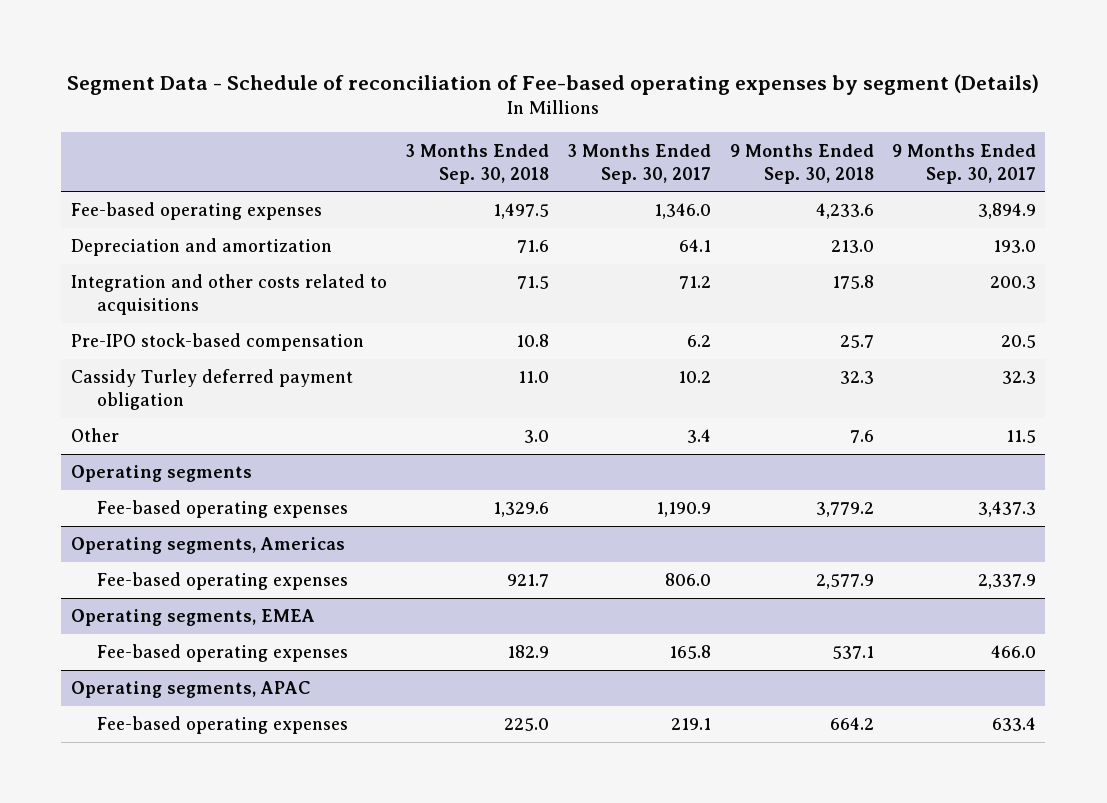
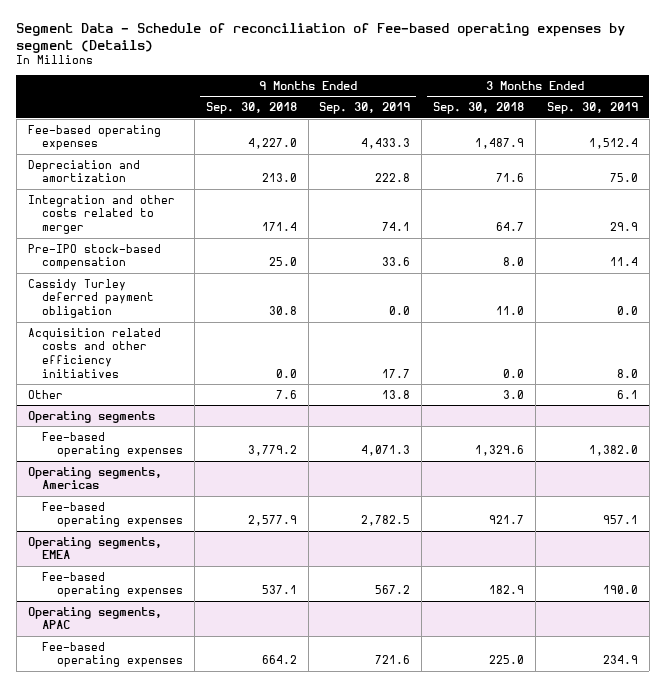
- | 3 Months Ended Sep. 30, 2018 | 3 Months Ended Sep. 30, 2017 | 9 Months Ended Sep. 30, 2018 | 9 Months Ended Sep. 30, 2017
+ | 9 Months Ended Sep. 30, 2018 | 9 Months Ended Sep. 30, 2019 | 3 Months Ended Sep. 30, 2018 | 3 Months Ended Sep. 30, 2019
- Fee-based operating expenses | 1,497.5 | 1,346.0 | 4,233.6 | 3,894.9
+ Fee-based operating expenses | 4,227.0 | 4,433.3 | 1,487.9 | 1,512.4
- Integration and other costs related to acquisitions | 71.5 | 71.2 | 175.8 | 200.3
- Pre-IPO stock-based compensation | 10.8 | 6.2 | 25.7 | 20.5
- Cassidy Turley deferred payment obligation | 11.0 | 10.2 | 32.3 | 32.3
+ Integration and other costs related to merger | 171.4 | 74.1 | 64.7 | 29.9
+ Pre-IPO stock-based compensation | 25.0 | 33.6 | 8.0 | 11.4
+ Cassidy Turley deferred payment obligation | 30.8 | 0.0 | 11.0 | 0.0
+ Acquisition related costs and other efficiency initiatives | 0.0 | 17.7 | 0.0 | 8.0

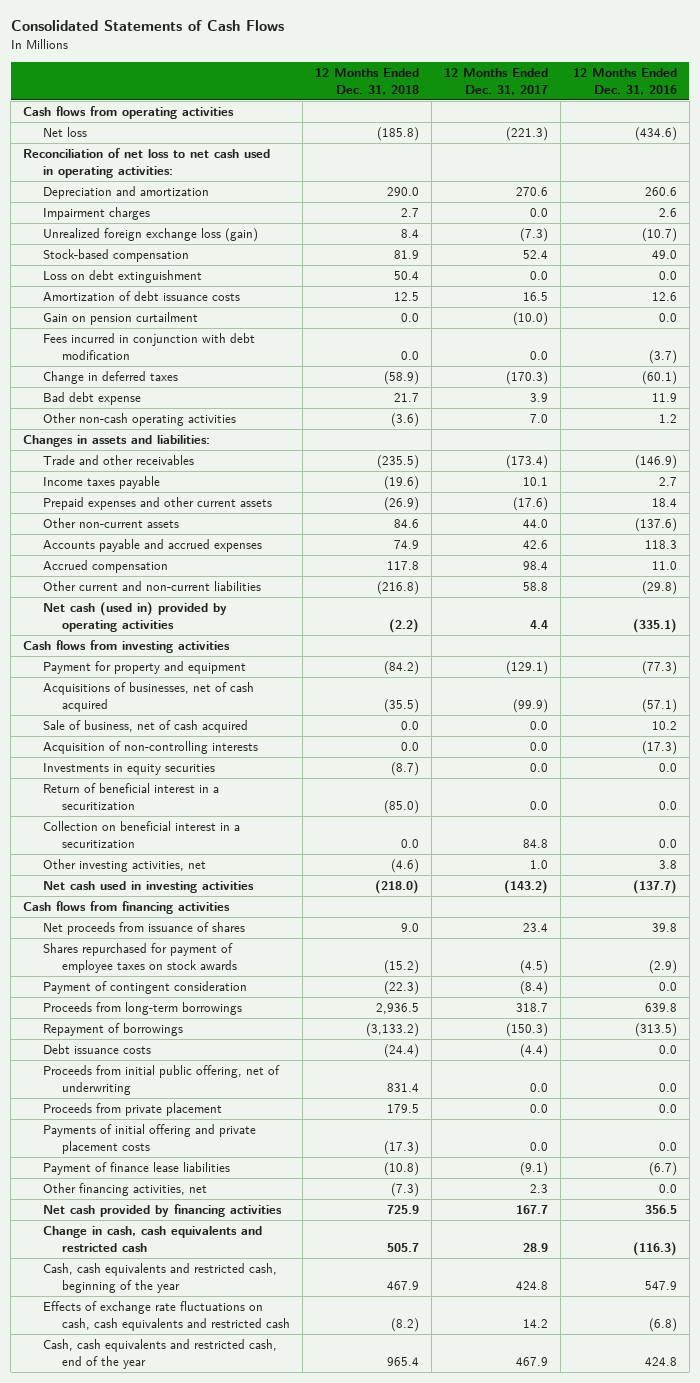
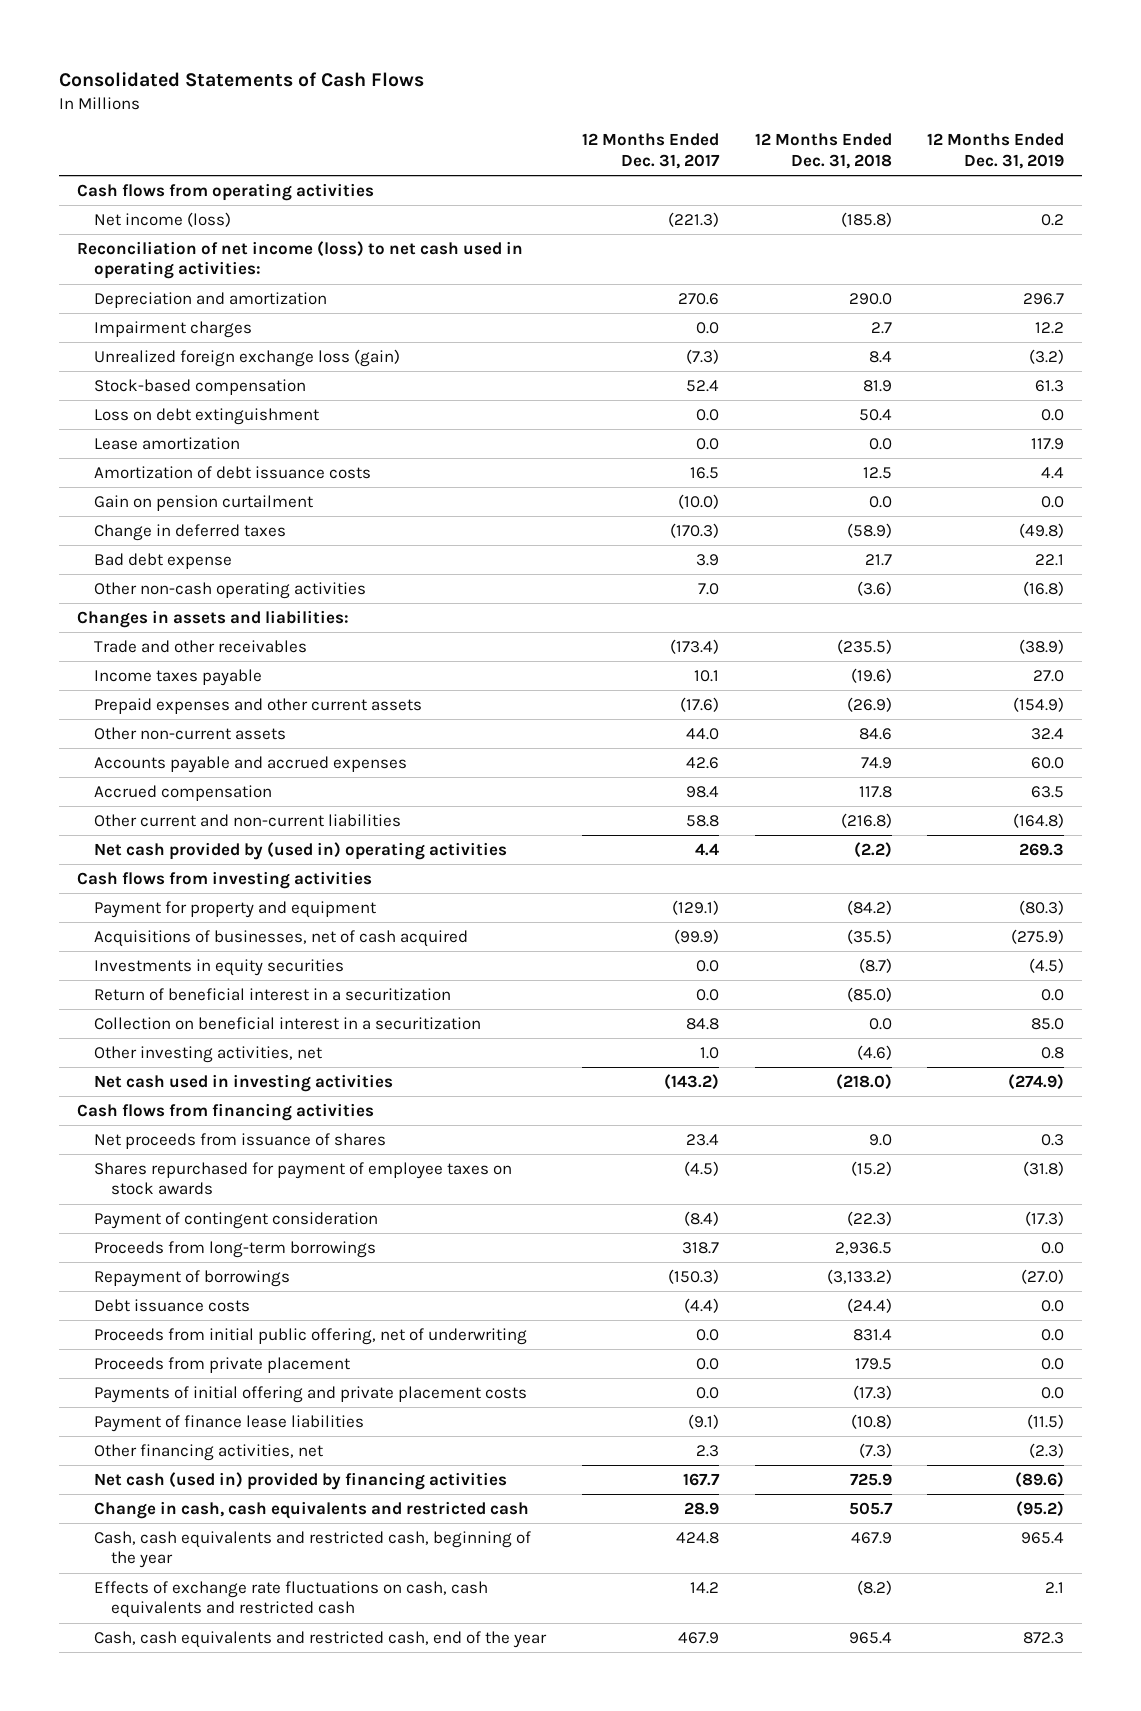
- | 12 Months Ended Dec. 31, 2018 | 12 Months Ended Dec. 31, 2017 | 12 Months Ended Dec. 31, 2016
+ | 12 Months Ended Dec. 31, 2017 | 12 Months Ended Dec. 31, 2018 | 12 Months Ended Dec. 31, 2019
- Net loss | (185.8) | (221.3) | (434.6)
- Reconciliation of net loss to net cash used in operating activities:
+ Net income (loss) | (221.3) | (185.8) | 0.2
+ Reconciliation of net income (loss) to net cash used in operating activities:
+ Lease amortization | 0.0 | 0.0 | 117.9
- Fees incurred in conjunction with debt modification | 0.0 | 0.0 | (3.7)
- Net cash (used in) provided by operating activities | (2.2) | 4.4 | (335.1)
+ Net cash provided by (used in) operating activities | 4.4 | (2.2) | 269.3
- Sale of business, net of cash acquired | 0.0 | 0.0 | 10.2
- Acquisition of non-controlling interests | 0.0 | 0.0 | (17.3)
- Net cash provided by financing activities | 725.9 | 167.7 | 356.5
+ Net cash (used in) provided by financing activities | 167.7 | 725.9 | (89.6)

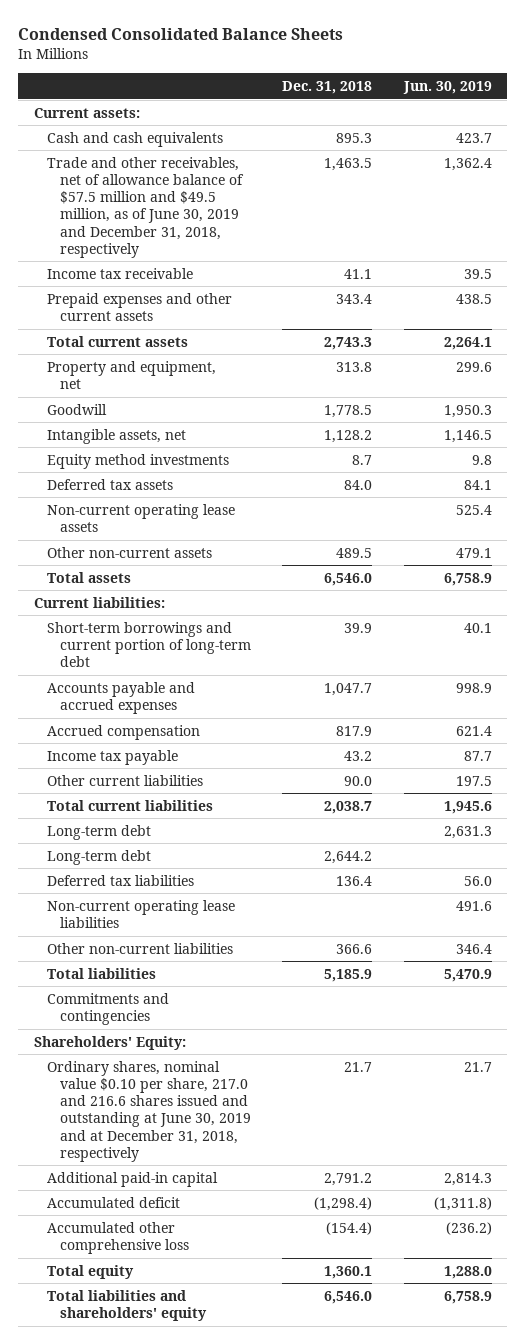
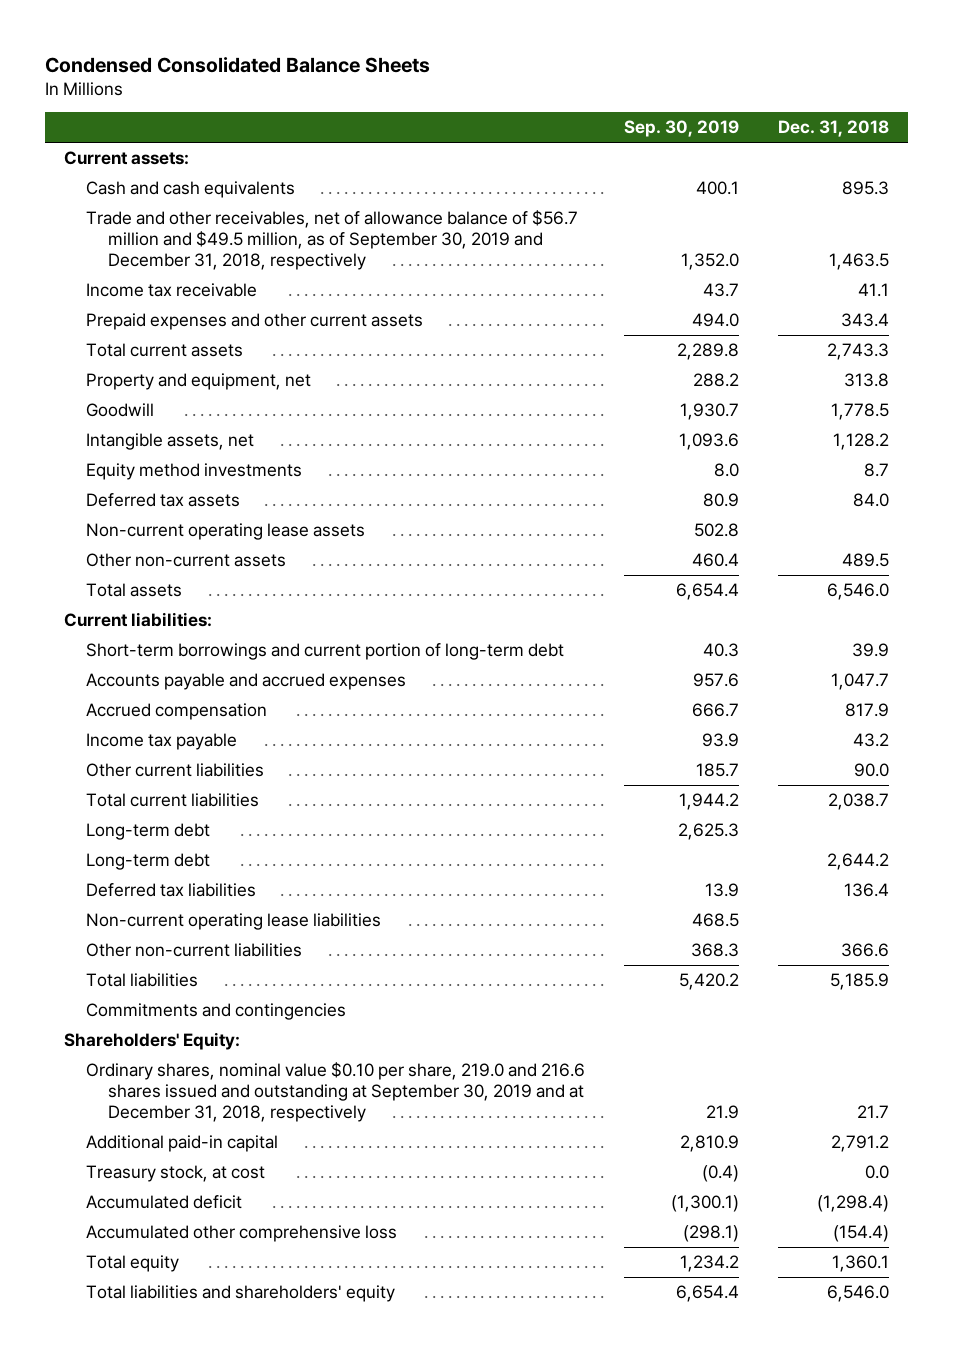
- | Dec. 31, 2018 | Jun. 30, 2019
+ | Sep. 30, 2019 | Dec. 31, 2018
- Trade and other receivables, net of allowance balance of $57.5 million and $49.5 million, as of June 30, 2019 and December 31, 2018, respectively | 1,463.5 | 1,362.4
+ Trade and other receivables, net of allowance balance of $56.7 million and $49.5 million, as of September 30, 2019 and December 31, 2018, respectively | 1,352.0 | 1,463.5
- Ordinary shares, nominal value $0.10 per share, 217.0 and 216.6 shares issued and outstanding at June 30, 2019 and at December 31, 2018, respectively | 21.7 | 21.7
+ Ordinary shares, nominal value $0.10 per share, 219.0 and 216.6 shares issued and outstanding at September 30, 2019 and at December 31, 2018, respectively | 21.9 | 21.7
+ Treasury stock, at cost | (0.4) | 0.0

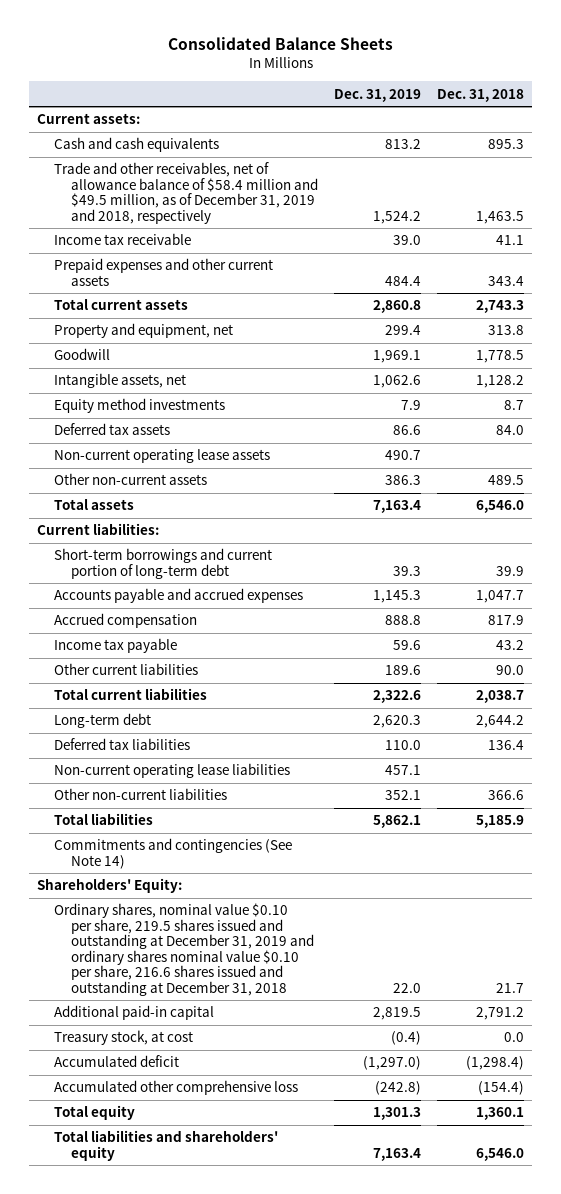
- Condensed Consolidated Balance Sheets
+ Consolidated Balance Sheets
- | Sep. 30, 2019 | Dec. 31, 2018
+ | Dec. 31, 2019 | Dec. 31, 2018
- Trade and other receivables, net of allowance balance of $56.7 million and $49.5 million, as of September 30, 2019 and December 31, 2018, respectively | 1,352.0 | 1,463.5
+ Trade and other receivables, net of allowance balance of $58.4 million and $49.5 million, as of December 31, 2019 and 2018, respectively | 1,524.2 | 1,463.5
- Long-term debt | 2,625.3 |
- Commitments and contingencies
+ Commitments and contingencies (See Note 14)
- Ordinary shares, nominal value $0.10 per share, 219.0 and 216.6 shares issued and outstanding at September 30, 2019 and at December 31, 2018, respectively | 21.9 | 21.7
+ Ordinary shares, nominal value $0.10 per share, 219.5 shares issued and outstanding at December 31, 2019 and ordinary shares nominal value $0.10 per share, 216.6 shares issued and outstanding at December 31, 2018 | 22.0 | 21.7

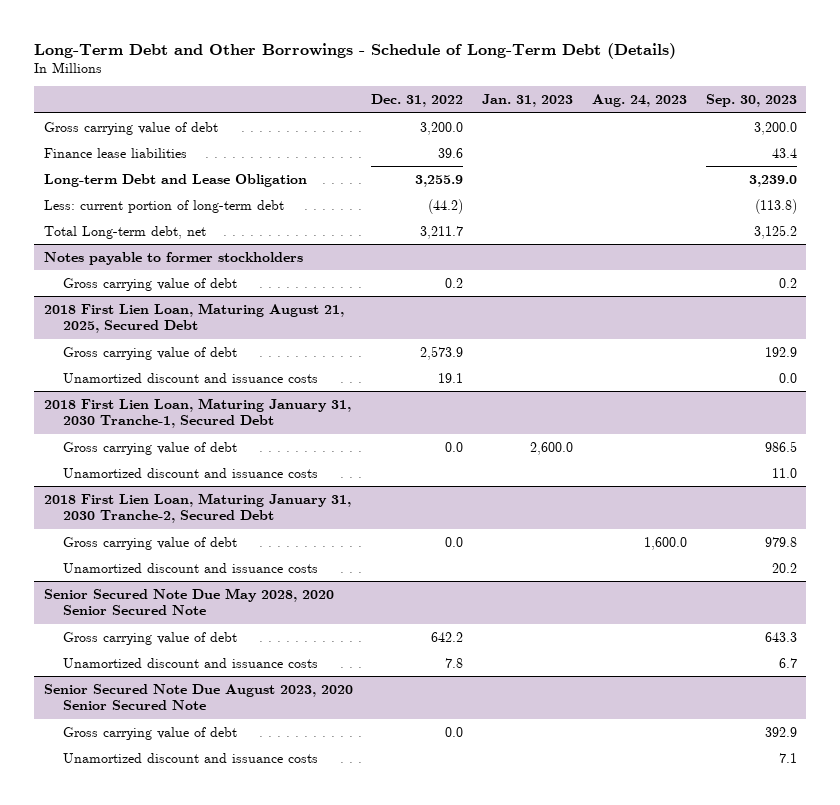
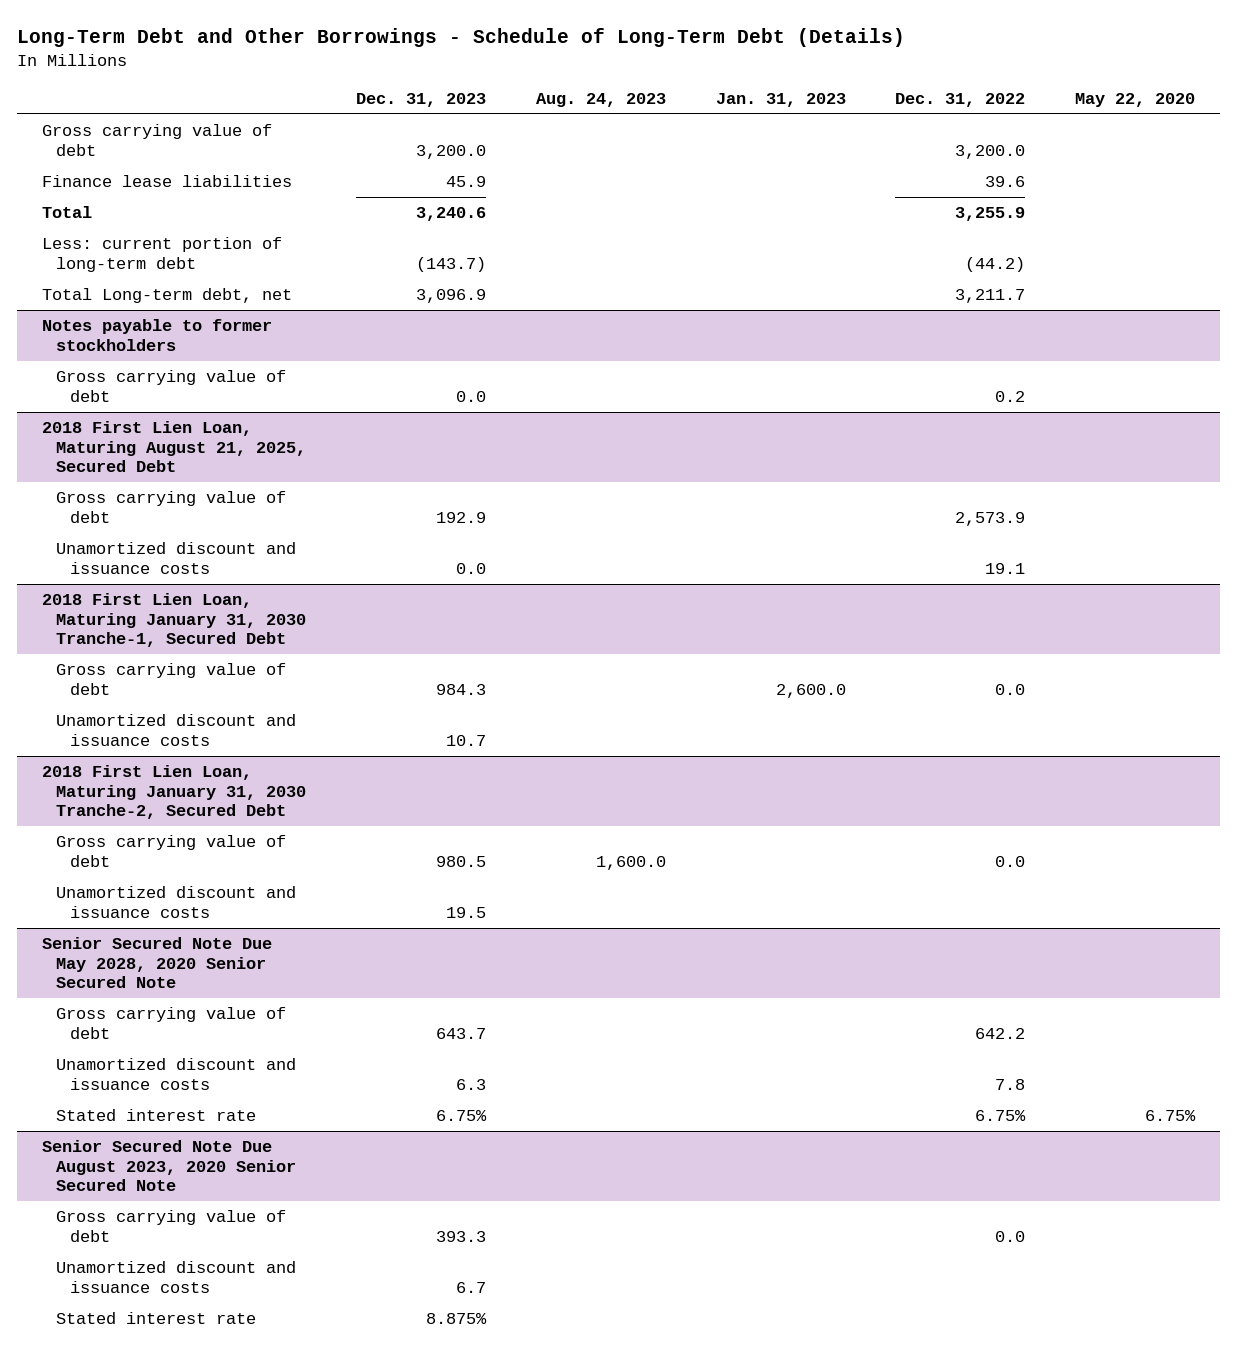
- | Dec. 31, 2022 | Jan. 31, 2023 | Aug. 24, 2023 | Sep. 30, 2023
+ | Dec. 31, 2023 | Aug. 24, 2023 | Jan. 31, 2023 | Dec. 31, 2022 | May 22, 2020
- Long-term Debt and Lease Obligation | 3,255.9 | | | 3,239.0
+ Total | 3,240.6 | | | 3,255.9 |
@ Senior Secured Note Due May 2028, 2020 Senior Secured Note
+ Stated interest rate | 6.75% | | | 6.75% | 6.75%
@ Senior Secured Note Due August 2023, 2020 Senior Secured Note
+ Stated interest rate | 8.875% | | | |

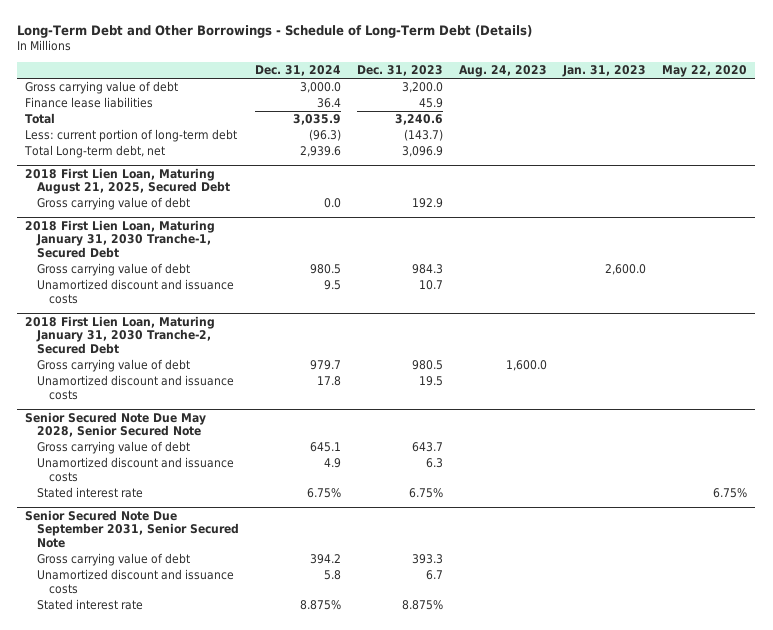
- | Dec. 31, 2023 | Aug. 24, 2023 | Jan. 31, 2023 | Dec. 31, 2022 | May 22, 2020
+ | Dec. 31, 2024 | Dec. 31, 2023 | Aug. 24, 2023 | Jan. 31, 2023 | May 22, 2020
- Notes payable to former stockholders
- Gross carrying value of debt | 0.0 | | | 0.2 |
@ 2018 First Lien Loan, Maturing August 21, 2025, Secured Debt
- Unamortized discount and issuance costs | 0.0 | | | 19.1 |
- Senior Secured Note Due May 2028, 2020 Senior Secured Note
+ Senior Secured Note Due May 2028, Senior Secured Note
- Senior Secured Note Due August 2023, 2020 Senior Secured Note
+ Senior Secured Note Due September 2031, Senior Secured Note

